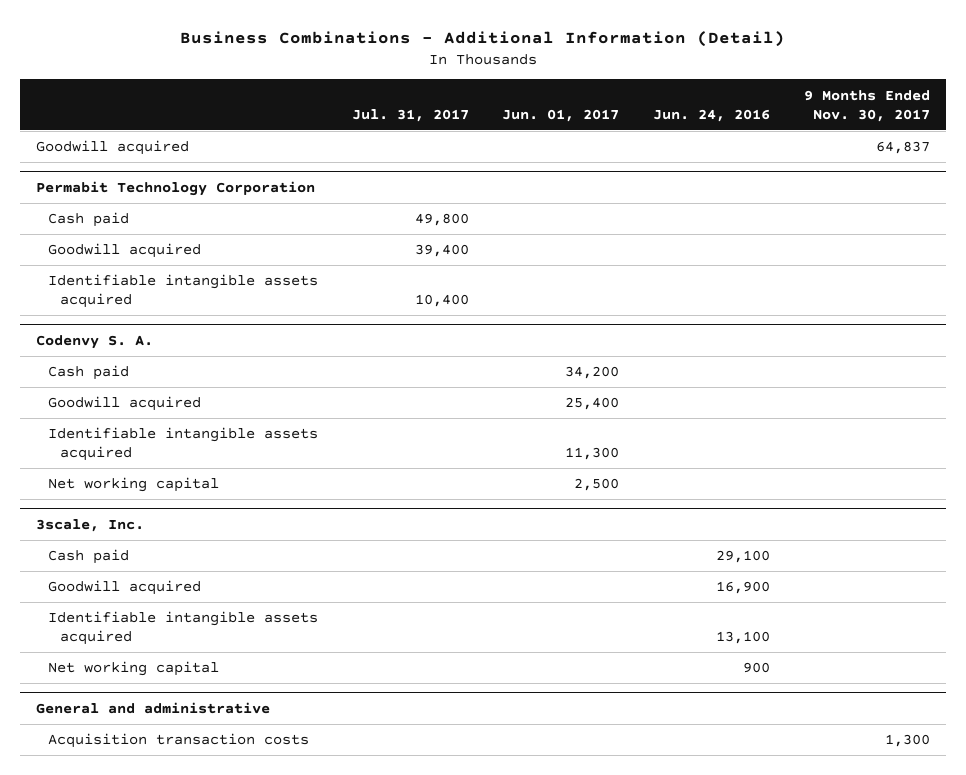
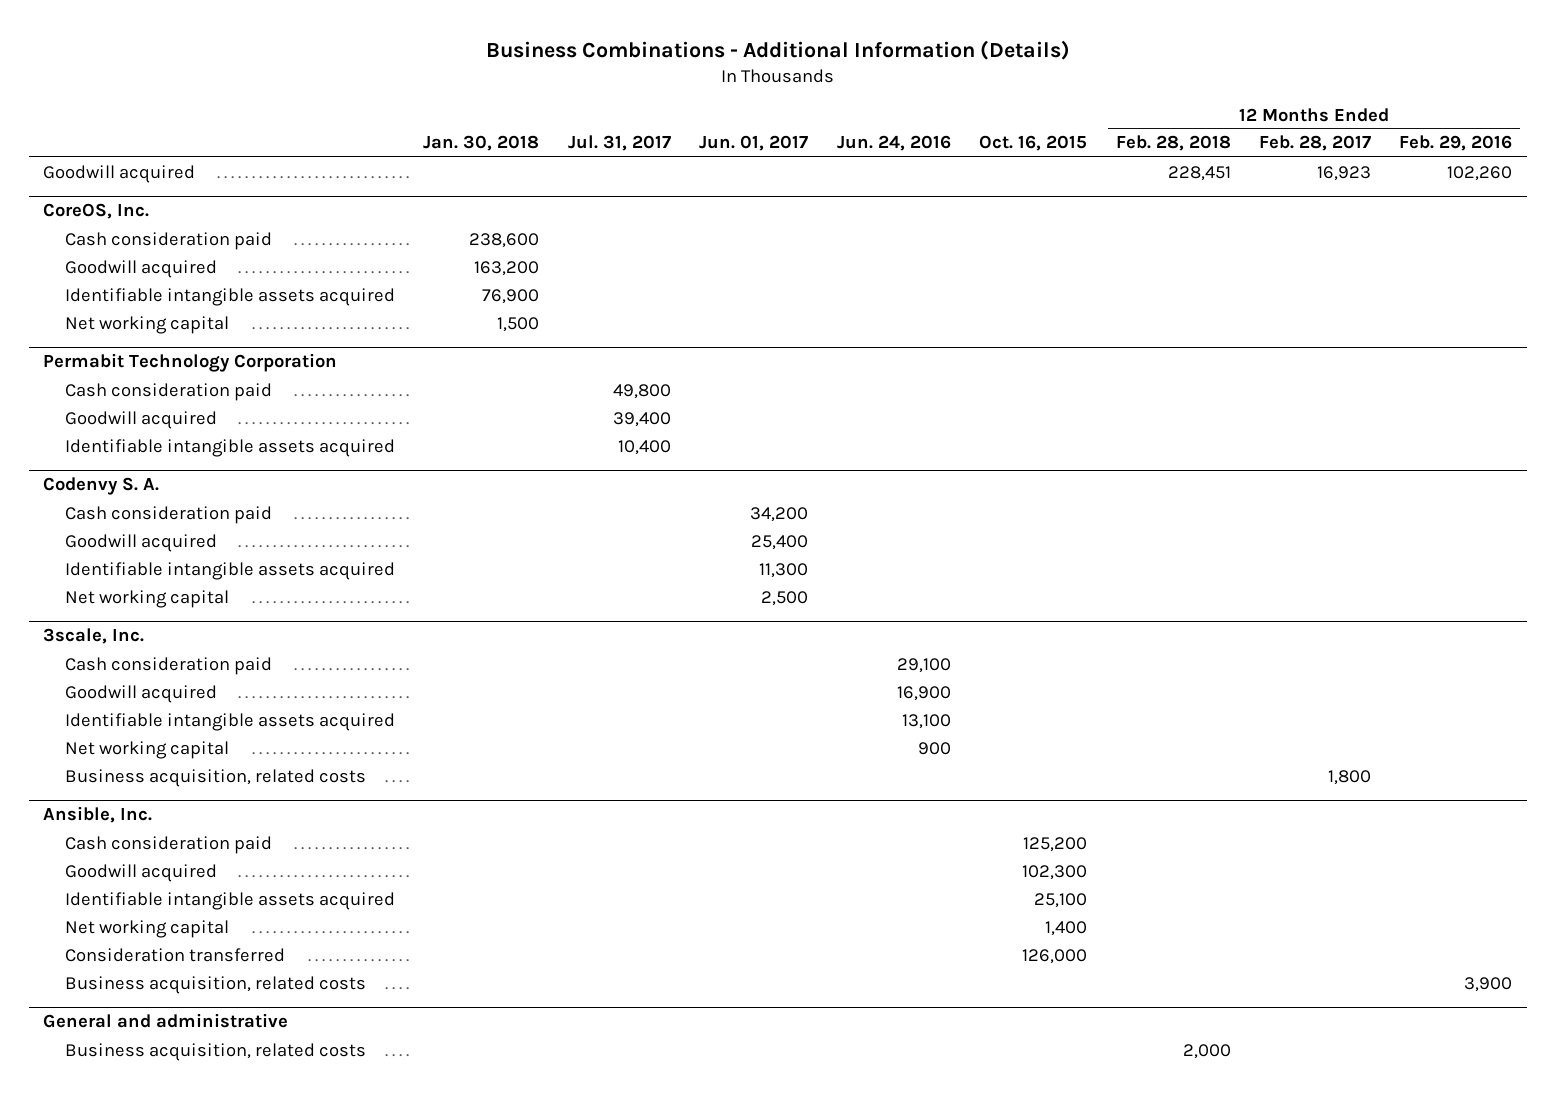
- Business Combinations - Additional Information (Detail)
+ Business Combinations - Additional Information (Details)
- | Jul. 31, 2017 | Jun. 01, 2017 | Jun. 24, 2016 | 9 Months Ended Nov. 30, 2017
+ | Jan. 30, 2018 | Jul. 31, 2017 | Jun. 01, 2017 | Jun. 24, 2016 | Oct. 16, 2015 | 12 Months Ended Feb. 28, 2018 | 12 Months Ended Feb. 28, 2017 | 12 Months Ended Feb. 29, 2016
+ CoreOS, Inc.
+ Cash consideration paid | 238,600 | | | | | | |
+ Goodwill acquired | 163,200 | | | | | | |
+ Identifiable intangible assets acquired | 76,900 | | | | | | |
+ Net working capital | 1,500 | | | | | | |
@ Permabit Technology Corporation
- Cash paid | 49,800 | | |
+ Cash consideration paid | | 49,800 | | | | | |
@ Codenvy S. A.
- Cash paid | | 34,200 | |
+ Cash consideration paid | | | 34,200 | | | | |
@ 3scale, Inc.
- Cash paid | | | 29,100 |
+ Cash consideration paid | | | | 29,100 | | | |
+ Business acquisition, related costs | | | | | | | 1,800 |
+ Ansible, Inc.
+ Cash consideration paid | | | | | 125,200 | | |
+ Goodwill acquired | | | | | 102,300 | | |
+ Identifiable intangible assets acquired | | | | | 25,100 | | |
+ Net working capital | | | | | 1,400 | | |
+ Consideration transferred | | | | | 126,000 | | |
+ Business acquisition, related costs | | | | | | | | 3,900
@ General and administrative
- Acquisition transaction costs | | | | 1,300
+ Business acquisition, related costs | | | | | | 2,000 | |

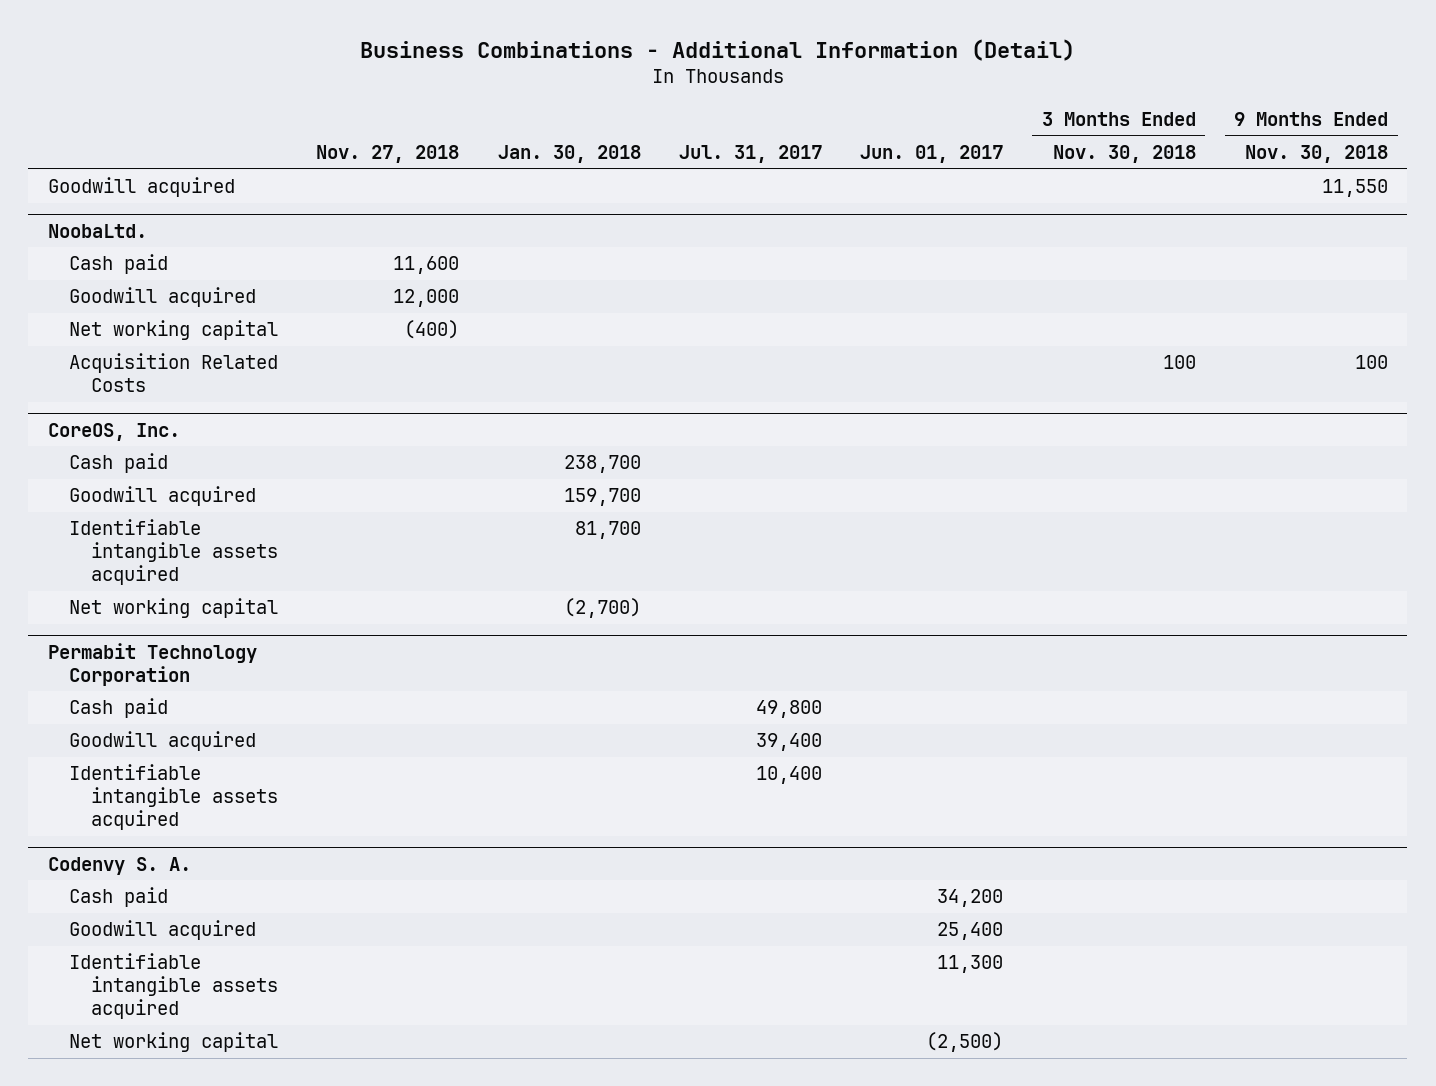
- Business Combinations - Additional Information (Details)
+ Business Combinations - Additional Information (Detail)
- | Jan. 30, 2018 | Jul. 31, 2017 | Jun. 01, 2017 | Jun. 24, 2016 | Oct. 16, 2015 | 12 Months Ended Feb. 28, 2018 | 12 Months Ended Feb. 28, 2017 | 12 Months Ended Feb. 29, 2016
+ | Nov. 27, 2018 | Jan. 30, 2018 | Jul. 31, 2017 | Jun. 01, 2017 | 3 Months Ended Nov. 30, 2018 | 9 Months Ended Nov. 30, 2018
+ NoobaLtd.
+ Cash paid | 11,600 | | | | |
+ Goodwill acquired | 12,000 | | | | |
+ Net working capital | (400) | | | | |
+ Acquisition Related Costs | | | | | 100 | 100
@ CoreOS, Inc.
- Cash consideration paid | 238,600 | | | | | | |
- Goodwill acquired | 163,200 | | | | | | |
- Identifiable intangible assets acquired | 76,900 | | | | | | |
- Net working capital | 1,500 | | | | | | |
+ Cash paid | | 238,700 | | | |
+ Goodwill acquired | | 159,700 | | | |
+ Identifiable intangible assets acquired | | 81,700 | | | |
+ Net working capital | | (2,700) | | | |
@ Permabit Technology Corporation
- Cash consideration paid | | 49,800 | | | | | |
+ Cash paid | | | 49,800 | | |
@ Codenvy S. A.
- Cash consideration paid | | | 34,200 | | | | |
+ Cash paid | | | | 34,200 | |
- Net working capital | | | 2,500 | | | | |
- 3scale, Inc.
- Cash consideration paid | | | | 29,100 | | | |
- Goodwill acquired | | | | 16,900 | | | |
- Identifiable intangible assets acquired | | | | 13,100 | | | |
- Net working capital | | | | 900 | | | |
- Business acquisition, related costs | | | | | | | 1,800 |
- Ansible, Inc.
- Cash consideration paid | | | | | 125,200 | | |
- Goodwill acquired | | | | | 102,300 | | |
- Identifiable intangible assets acquired | | | | | 25,100 | | |
- Net working capital | | | | | 1,400 | | |
- Consideration transferred | | | | | 126,000 | | |
- Business acquisition, related costs | | | | | | | | 3,900
- General and administrative
- Business acquisition, related costs | | | | | | 2,000 | |
@ Codenvy S. A.
+ Net working capital | | | | (2,500) | |

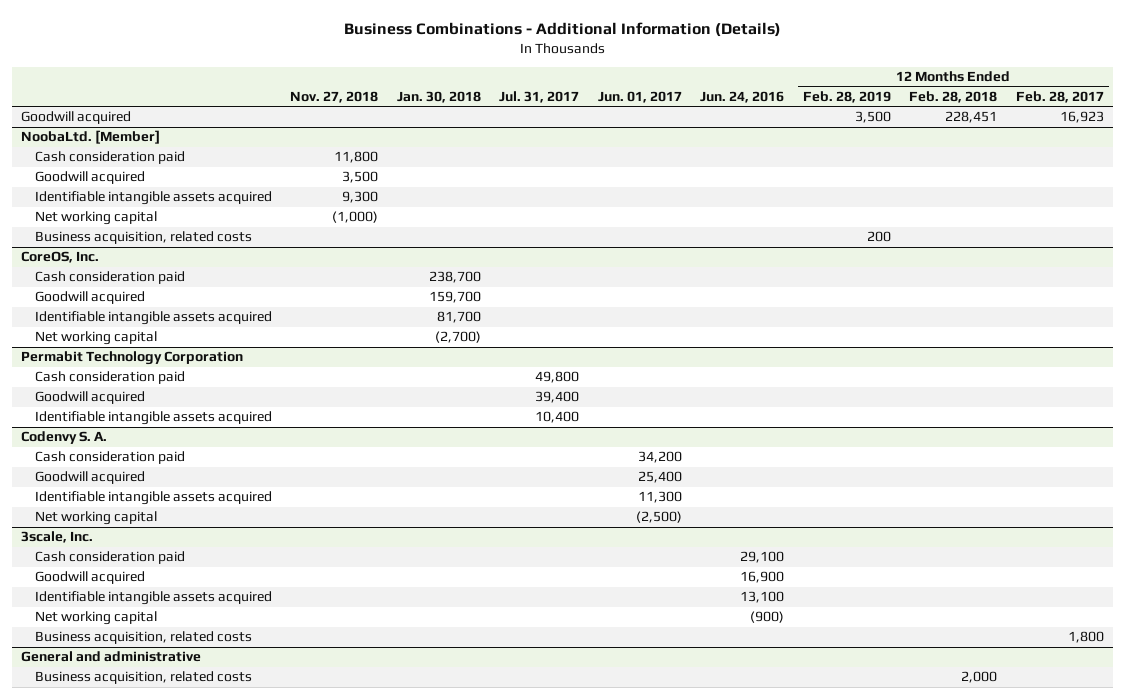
- Business Combinations - Additional Information (Detail)
+ Business Combinations - Additional Information (Details)
- | Nov. 27, 2018 | Jan. 30, 2018 | Jul. 31, 2017 | Jun. 01, 2017 | 3 Months Ended Nov. 30, 2018 | 9 Months Ended Nov. 30, 2018
+ | Nov. 27, 2018 | Jan. 30, 2018 | Jul. 31, 2017 | Jun. 01, 2017 | Jun. 24, 2016 | 12 Months Ended Feb. 28, 2019 | 12 Months Ended Feb. 28, 2018 | 12 Months Ended Feb. 28, 2017
- NoobaLtd.
- Cash paid | 11,600 | | | | |
- Goodwill acquired | 12,000 | | | | |
- Net working capital | (400) | | | | |
- Acquisition Related Costs | | | | | 100 | 100
+ NoobaLtd. [Member]
+ Cash consideration paid | 11,800 | | | | | | |
+ Goodwill acquired | 3,500 | | | | | | |
+ Identifiable intangible assets acquired | 9,300 | | | | | | |
+ Net working capital | (1,000) | | | | | | |
+ Business acquisition, related costs | | | | | | 200 | |
@ CoreOS, Inc.
- Cash paid | | 238,700 | | | |
+ Cash consideration paid | | 238,700 | | | | | |
@ Permabit Technology Corporation
- Cash paid | | | 49,800 | | |
+ Cash consideration paid | | | 49,800 | | | | |
@ Codenvy S. A.
- Cash paid | | | | 34,200 | |
+ Cash consideration paid | | | | 34,200 | | | |
+ 3scale, Inc.
+ Cash consideration paid | | | | | 29,100 | | |
+ Goodwill acquired | | | | | 16,900 | | |
+ Identifiable intangible assets acquired | | | | | 13,100 | | |
+ Net working capital | | | | | (900) | | |
+ Business acquisition, related costs | | | | | | | | 1,800
+ General and administrative
+ Business acquisition, related costs | | | | | | | 2,000 |

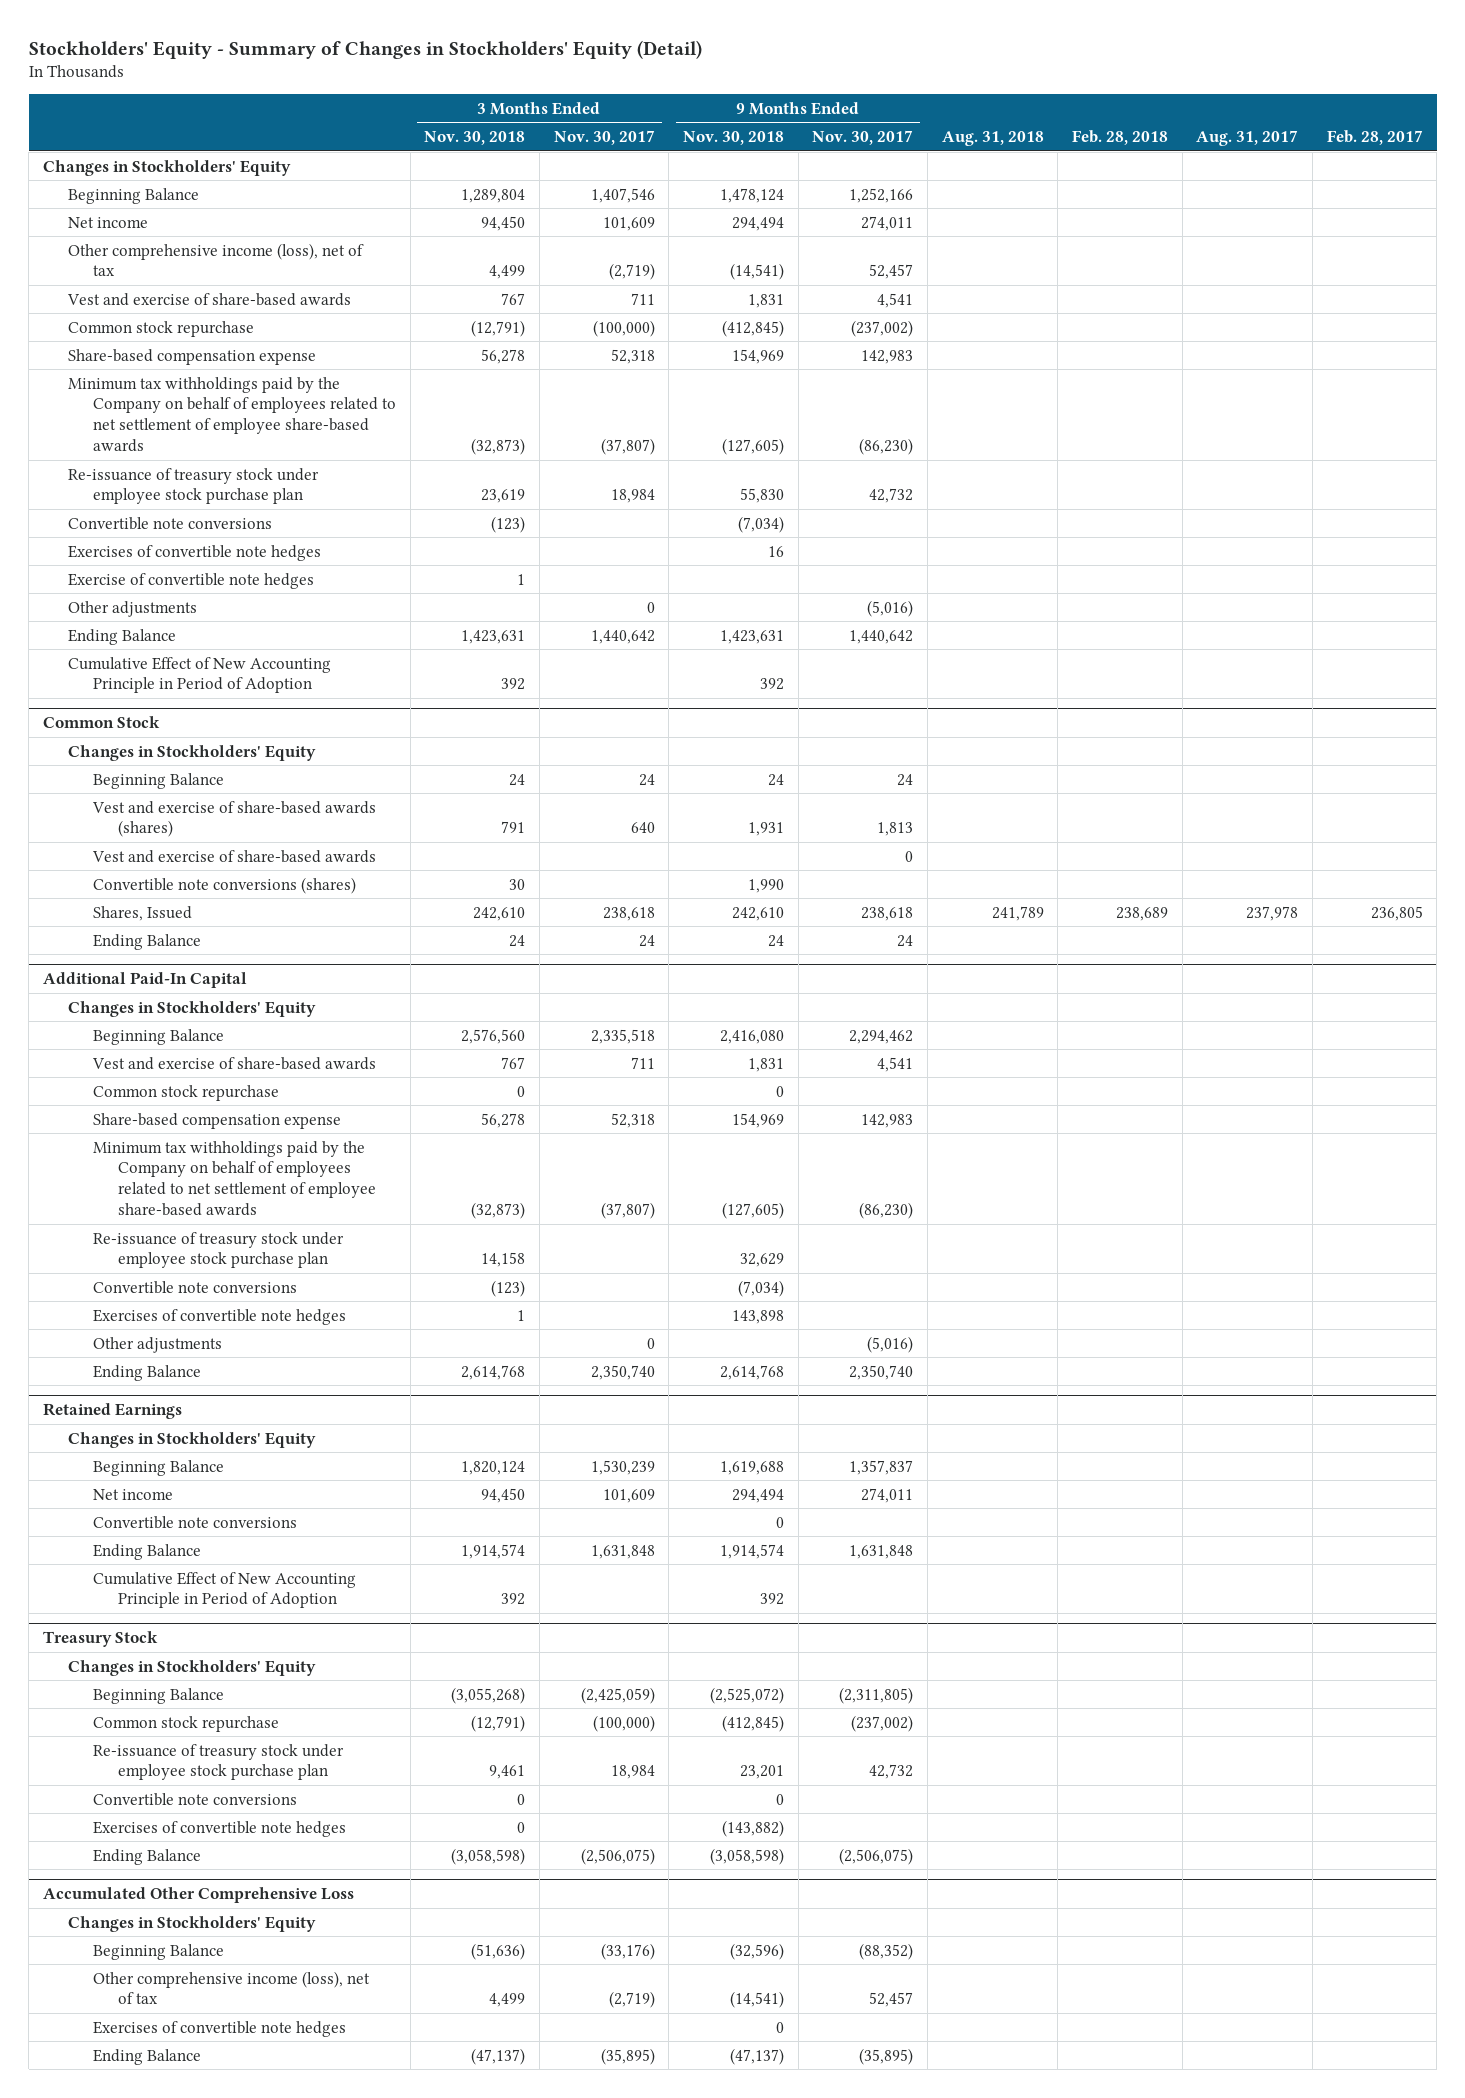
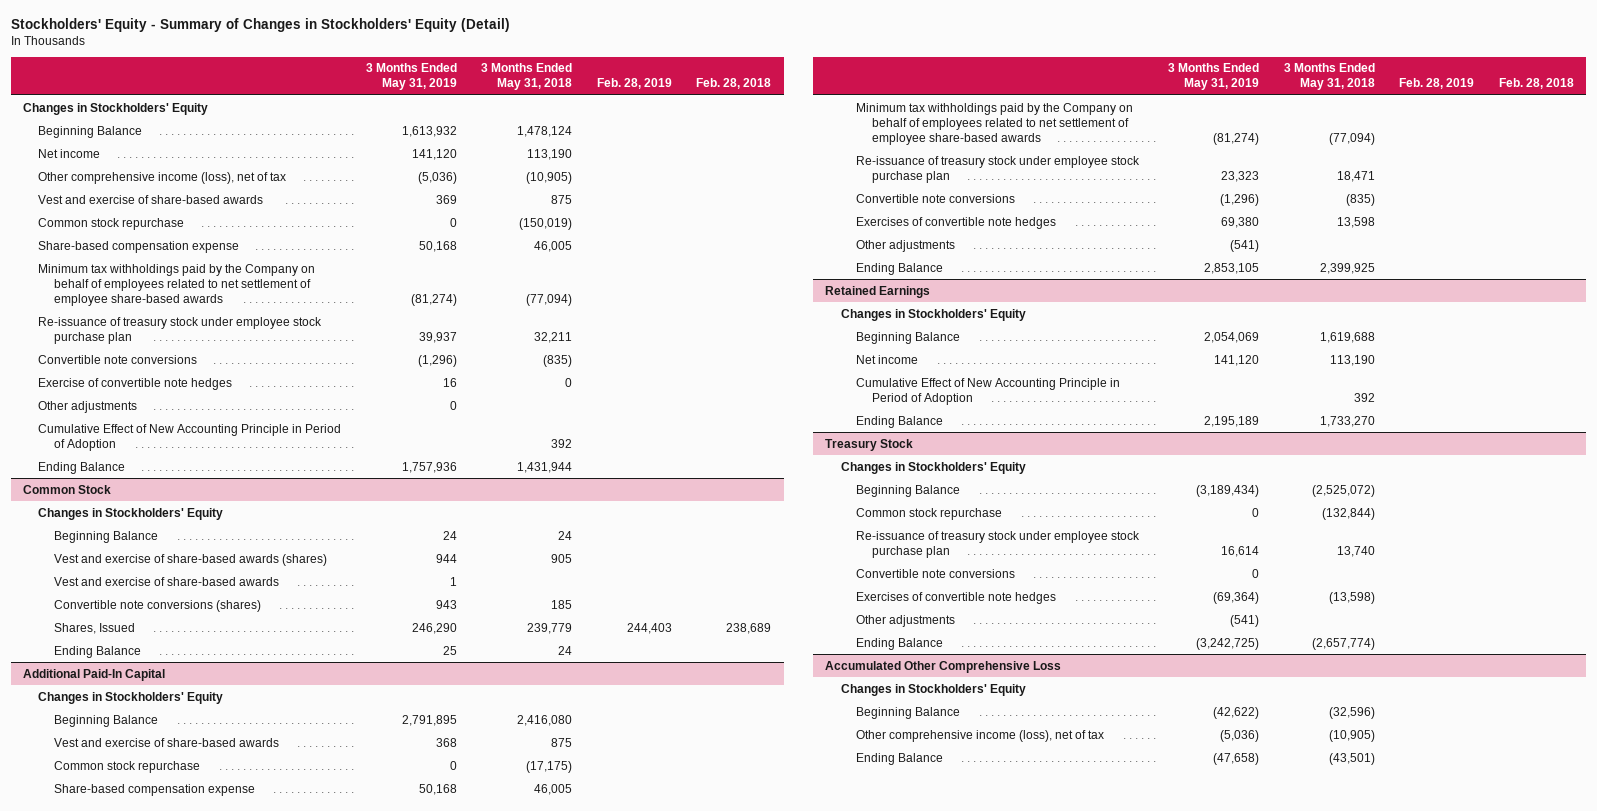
- | 3 Months Ended Nov. 30, 2018 | 3 Months Ended Nov. 30, 2017 | 9 Months Ended Nov. 30, 2018 | 9 Months Ended Nov. 30, 2017 | Aug. 31, 2018 | Feb. 28, 2018 | Aug. 31, 2017 | Feb. 28, 2017
+ | 3 Months Ended May 31, 2019 | 3 Months Ended May 31, 2018 | Feb. 28, 2019 | Feb. 28, 2018
- Exercises of convertible note hedges | | | 16 | | | | |
moved down: Ending Balance | 1,757,936 | 1,431,944 | |
@ Retained Earnings
- Convertible note conversions | | | 0 | | | | |
moved down: Ending Balance | 2,195,189 | 1,733,270 | |
@ Treasury Stock
+ Other adjustments | (541) | | |
@ Accumulated Other Comprehensive Loss
- Exercises of convertible note hedges | | | 0 | | | | |

